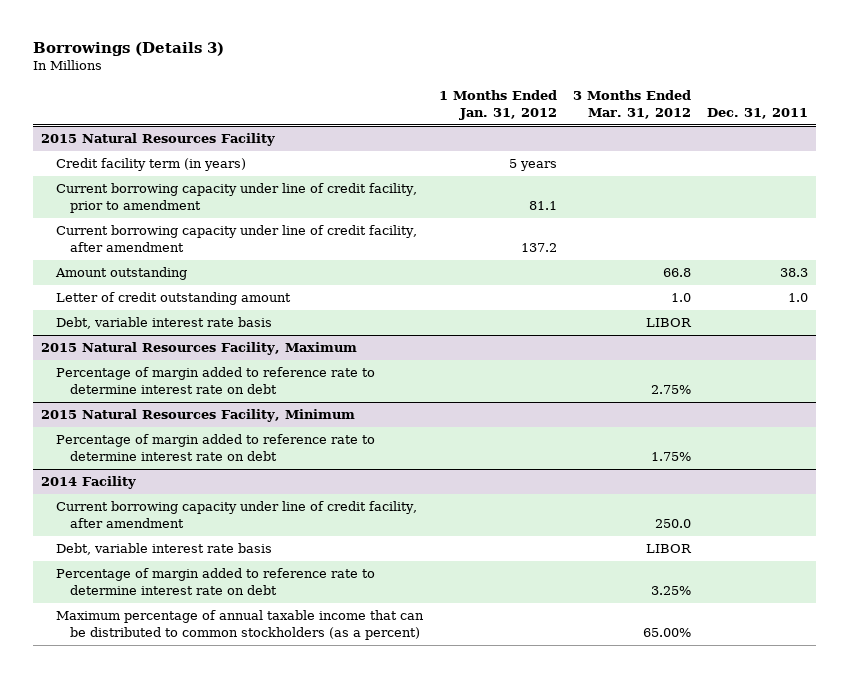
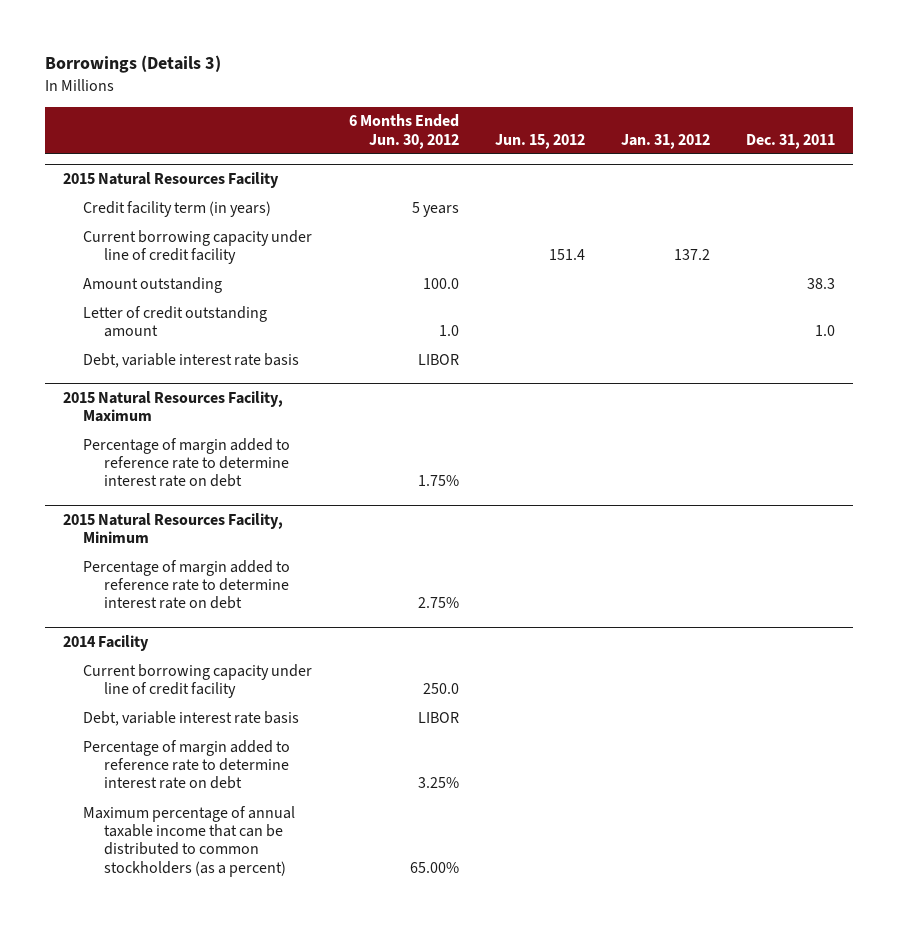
- | 1 Months Ended Jan. 31, 2012 | 3 Months Ended Mar. 31, 2012 | Dec. 31, 2011
+ | 6 Months Ended Jun. 30, 2012 | Jun. 15, 2012 | Jan. 31, 2012 | Dec. 31, 2011
@ 2015 Natural Resources Facility
- Current borrowing capacity under line of credit facility, prior to amendment | 81.1 | |
- Current borrowing capacity under line of credit facility, after amendment | 137.2 | |
+ Current borrowing capacity under line of credit facility | | 151.4 | 137.2 |
@ 2014 Facility
- Current borrowing capacity under line of credit facility, after amendment | | 250.0 |
+ Current borrowing capacity under line of credit facility | 250.0 | | |

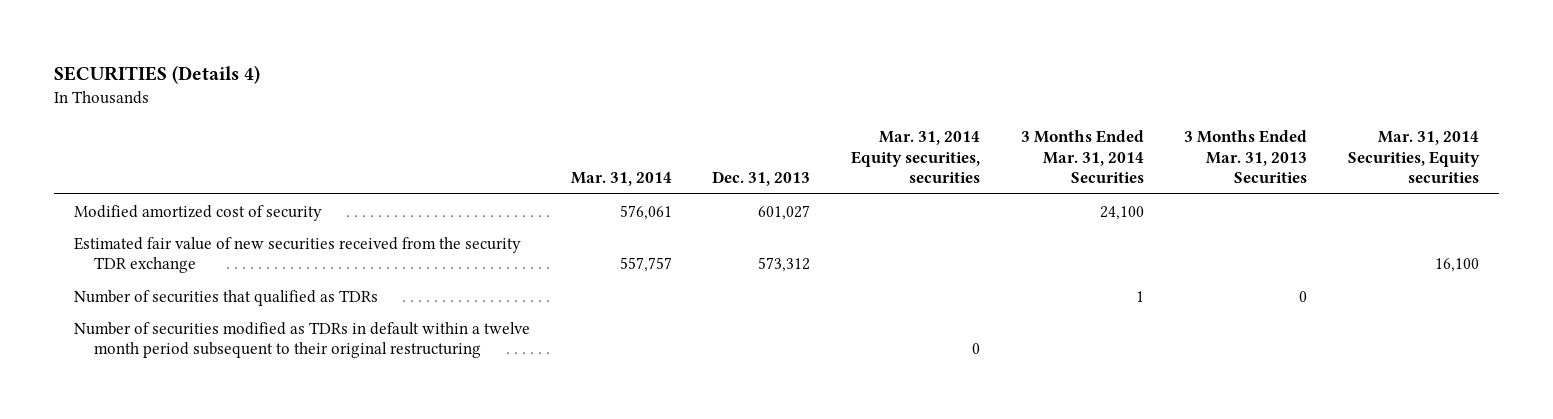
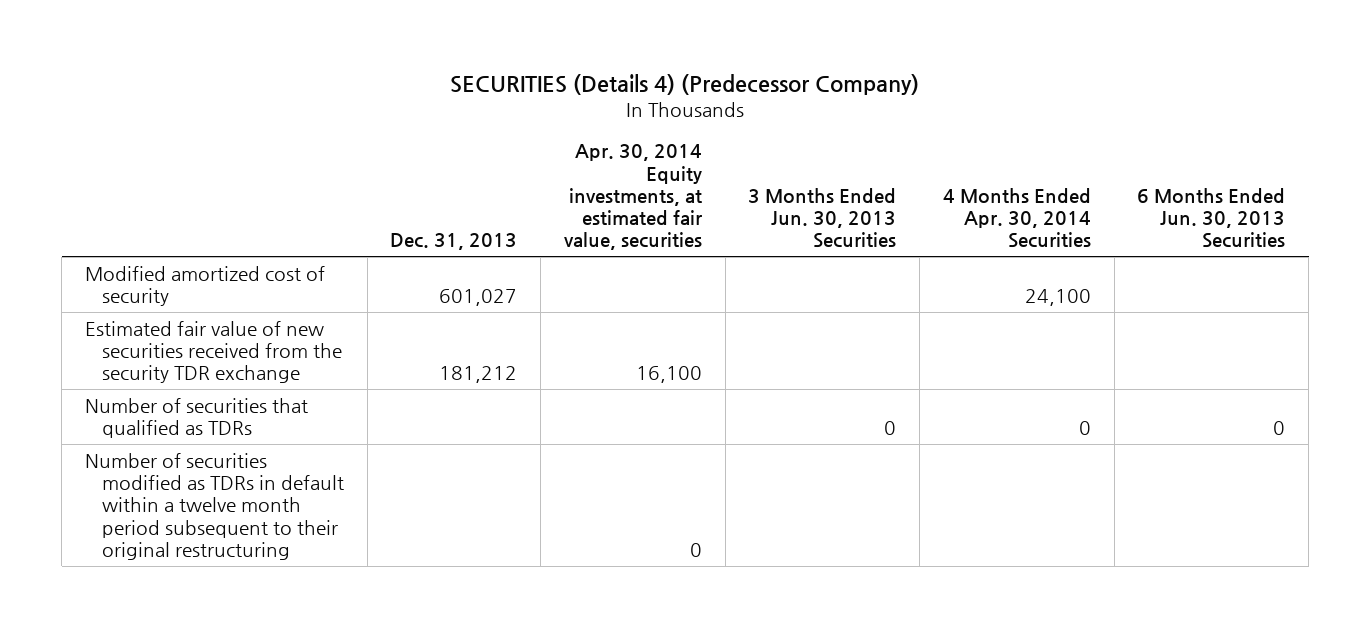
- SECURITIES (Details 4)
+ SECURITIES (Details 4) (Predecessor Company)
- | Mar. 31, 2014 | Dec. 31, 2013 | Mar. 31, 2014 Equity securities, securities | 3 Months Ended Mar. 31, 2014 Securities | 3 Months Ended Mar. 31, 2013 Securities | Mar. 31, 2014 Securities, Equity securities
+ | Dec. 31, 2013 | Apr. 30, 2014 Equity investments, at estimated fair value, securities | 3 Months Ended Jun. 30, 2013 Securities | 4 Months Ended Apr. 30, 2014 Securities | 6 Months Ended Jun. 30, 2013 Securities
- Estimated fair value of new securities received from the security TDR exchange | 557,757 | 573,312 | | | | 16,100
+ Estimated fair value of new securities received from the security TDR exchange | 181,212 | 16,100 | | |

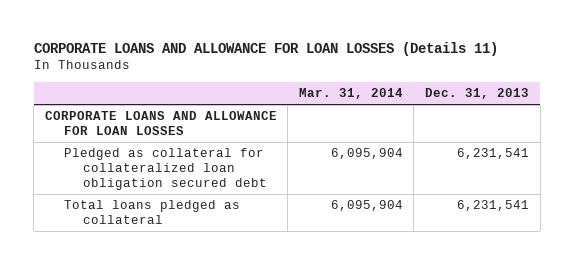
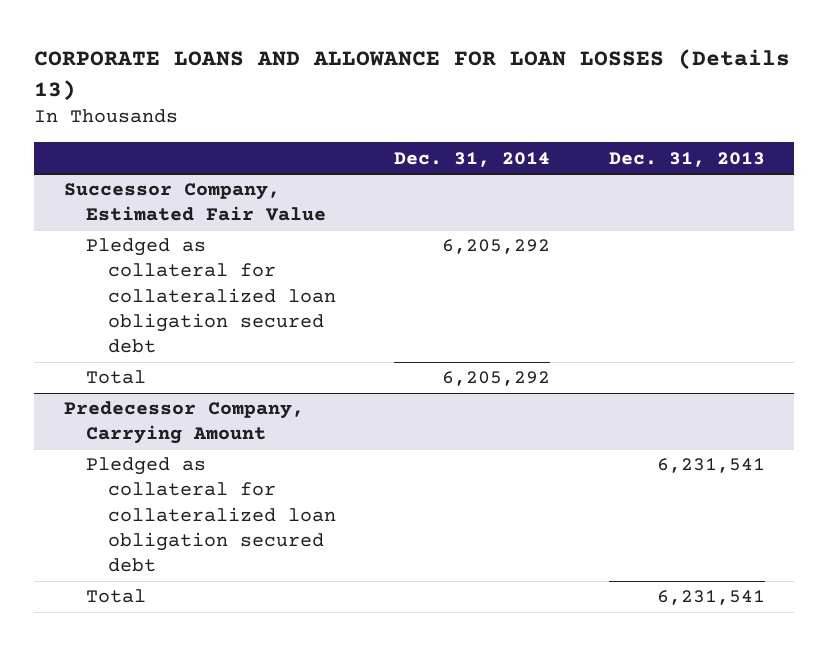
- CORPORATE LOANS AND ALLOWANCE FOR LOAN LOSSES (Details 11)
+ CORPORATE LOANS AND ALLOWANCE FOR LOAN LOSSES (Details 13)
- | Mar. 31, 2014 | Dec. 31, 2013
+ | Dec. 31, 2014 | Dec. 31, 2013
- CORPORATE LOANS AND ALLOWANCE FOR LOAN LOSSES
+ Successor Company, Estimated Fair Value
+ Pledged as collateral for collateralized loan obligation secured debt | 6,205,292 |
+ Total | 6,205,292 |
+ Predecessor Company, Carrying Amount
- Total loans pledged as collateral | 6,095,904 | 6,231,541
+ Total | | 6,231,541

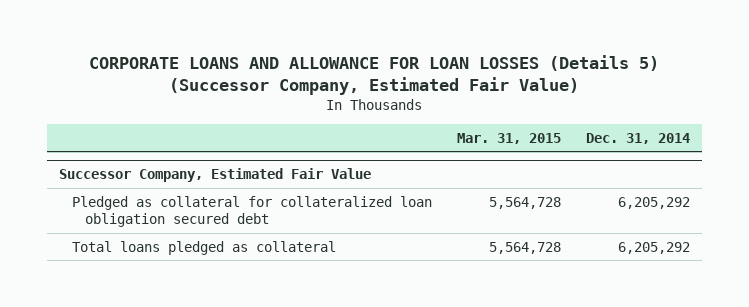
- CORPORATE LOANS AND ALLOWANCE FOR LOAN LOSSES (Details 13)
+ CORPORATE LOANS AND ALLOWANCE FOR LOAN LOSSES (Details 5) (Successor Company, Estimated Fair Value)
- | Dec. 31, 2014 | Dec. 31, 2013
+ | Mar. 31, 2015 | Dec. 31, 2014
@ Successor Company, Estimated Fair Value
- Total | 6,205,292 |
- Predecessor Company, Carrying Amount
- Pledged as collateral for collateralized loan obligation secured debt | | 6,231,541
- Total | | 6,231,541
@ Successor Company, Estimated Fair Value
+ Total loans pledged as collateral | 5,564,728 | 6,205,292

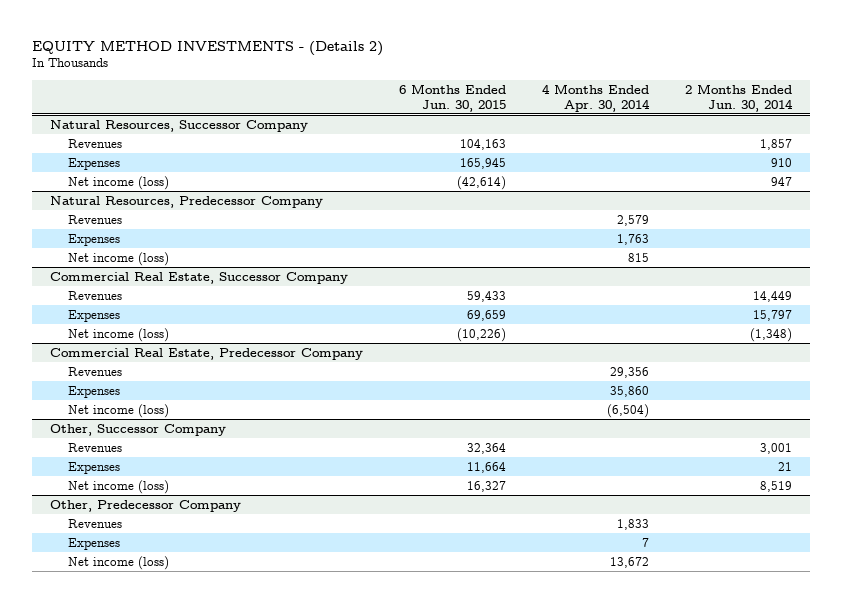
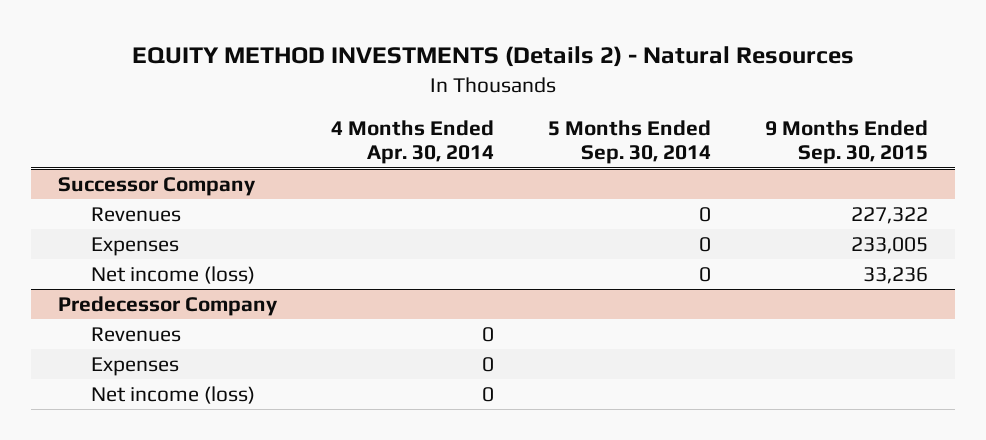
- EQUITY METHOD INVESTMENTS - (Details 2)
+ EQUITY METHOD INVESTMENTS (Details 2) - Natural Resources
- | 6 Months Ended Jun. 30, 2015 | 4 Months Ended Apr. 30, 2014 | 2 Months Ended Jun. 30, 2014
+ | 4 Months Ended Apr. 30, 2014 | 5 Months Ended Sep. 30, 2014 | 9 Months Ended Sep. 30, 2015
- Natural Resources, Successor Company
- Revenues | 104,163 | | 1,857
- Expenses | 165,945 | | 910
- Net income (loss) | (42,614) | | 947
- Natural Resources, Predecessor Company
- Revenues | | 2,579 |
- Expenses | | 1,763 |
- Net income (loss) | | 815 |
- Commercial Real Estate, Successor Company
- Revenues | 59,433 | | 14,449
- Expenses | 69,659 | | 15,797
- Net income (loss) | (10,226) | | (1,348)
- Commercial Real Estate, Predecessor Company
- Revenues | | 29,356 |
- Expenses | | 35,860 |
- Net income (loss) | | (6,504) |
- Other, Successor Company
+ Successor Company
- Other, Predecessor Company
- Revenues | | 1,833 |
- Expenses | | 7 |
- Net income (loss) | | 13,672 |
+ Predecessor Company
+ Revenues | 0 | |
+ Expenses | 0 | |
+ Net income (loss) | 0 | |

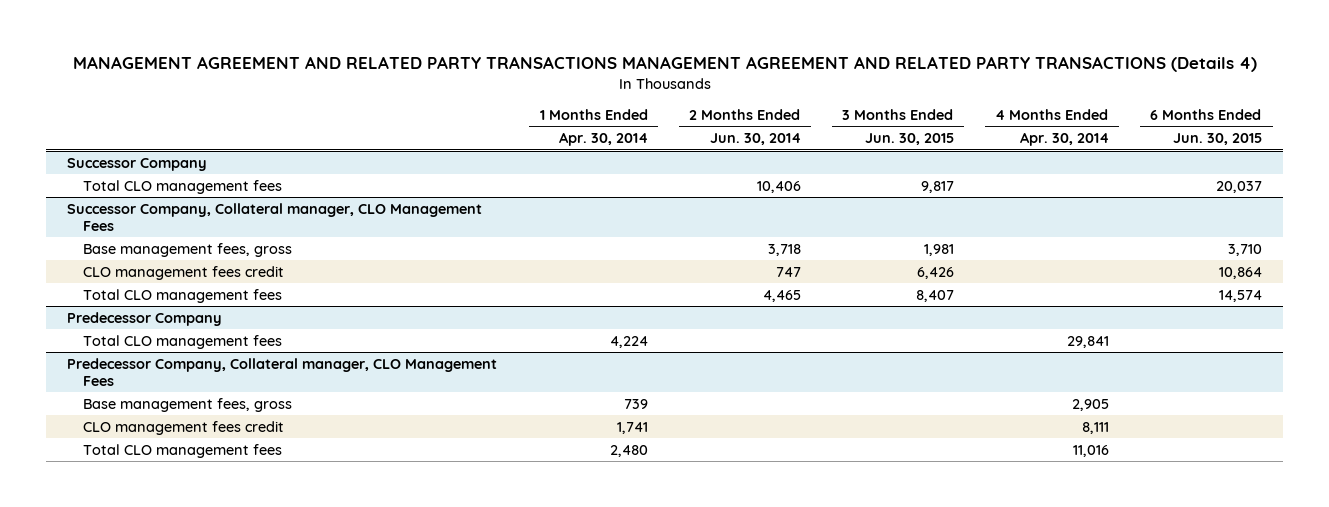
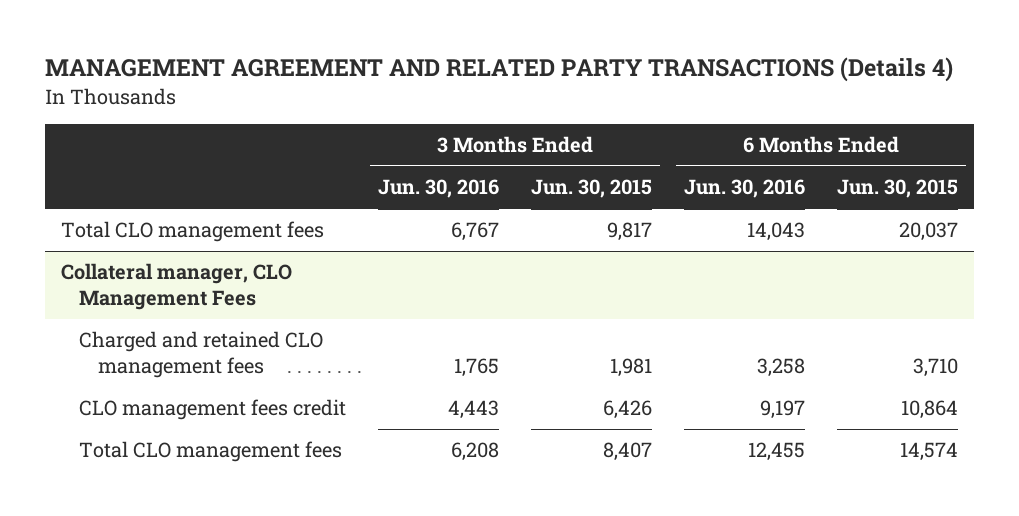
- MANAGEMENT AGREEMENT AND RELATED PARTY TRANSACTIONS MANAGEMENT AGREEMENT AND RELATED PARTY TRANSACTIONS (Details 4)
+ MANAGEMENT AGREEMENT AND RELATED PARTY TRANSACTIONS (Details 4)
- | 1 Months Ended Apr. 30, 2014 | 2 Months Ended Jun. 30, 2014 | 3 Months Ended Jun. 30, 2015 | 4 Months Ended Apr. 30, 2014 | 6 Months Ended Jun. 30, 2015
+ | 3 Months Ended Jun. 30, 2016 | 3 Months Ended Jun. 30, 2015 | 6 Months Ended Jun. 30, 2016 | 6 Months Ended Jun. 30, 2015
- Successor Company
- Successor Company, Collateral manager, CLO Management Fees
- Base management fees, gross | | 3,718 | 1,981 | | 3,710
+ Collateral manager, CLO Management Fees
+ Charged and retained CLO management fees | 1,765 | 1,981 | 3,258 | 3,710
- Predecessor Company
- Total CLO management fees | 4,224 | | | 29,841 |
- Predecessor Company, Collateral manager, CLO Management Fees
- Base management fees, gross | 739 | | | 2,905 |
- CLO management fees credit | 1,741 | | | 8,111 |
- Total CLO management fees | 2,480 | | | 11,016 |

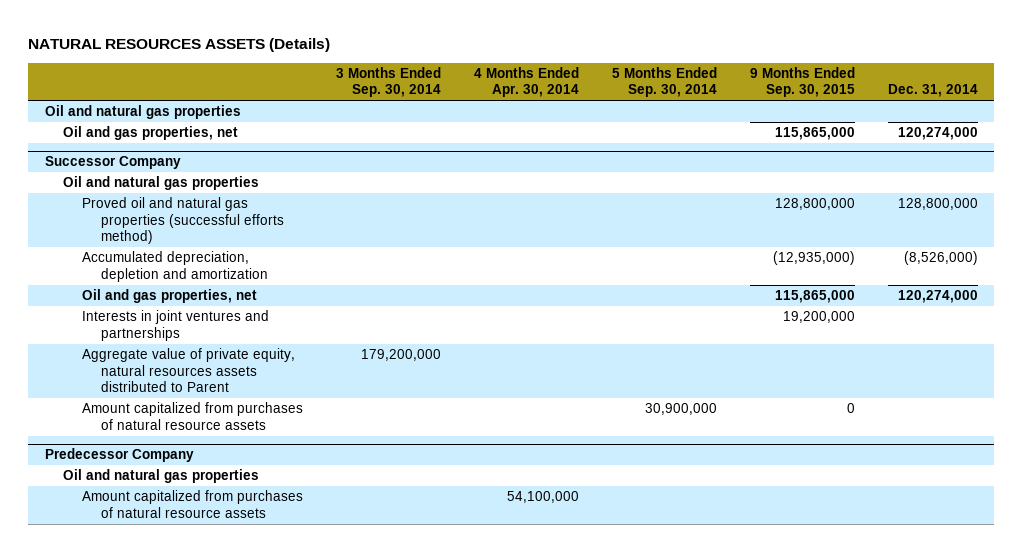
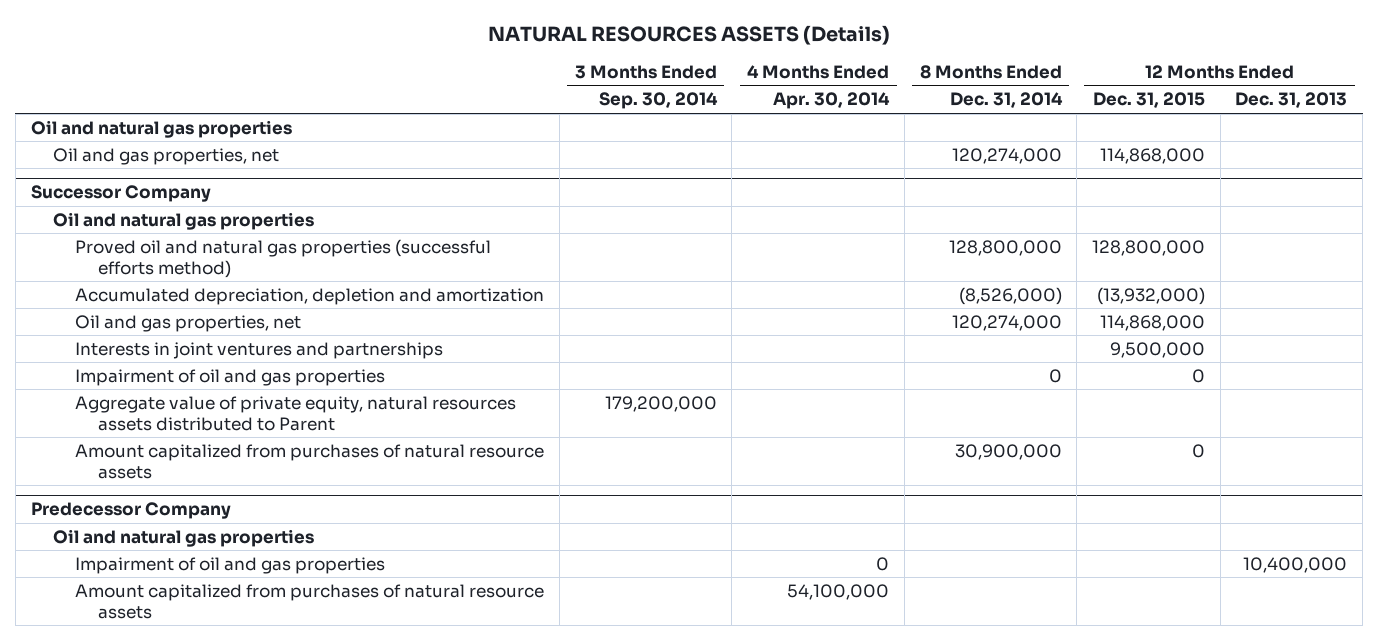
- | 3 Months Ended Sep. 30, 2014 | 4 Months Ended Apr. 30, 2014 | 5 Months Ended Sep. 30, 2014 | 9 Months Ended Sep. 30, 2015 | Dec. 31, 2014
+ | 3 Months Ended Sep. 30, 2014 | 4 Months Ended Apr. 30, 2014 | 8 Months Ended Dec. 31, 2014 | 12 Months Ended Dec. 31, 2015 | 12 Months Ended Dec. 31, 2013
@ Successor Company
+ Impairment of oil and gas properties | | | 0 | 0 |
@ Predecessor Company
+ Impairment of oil and gas properties | | 0 | | | 10,400,000

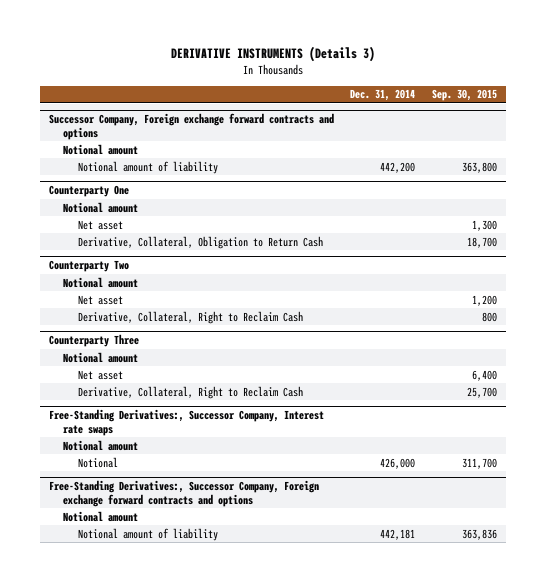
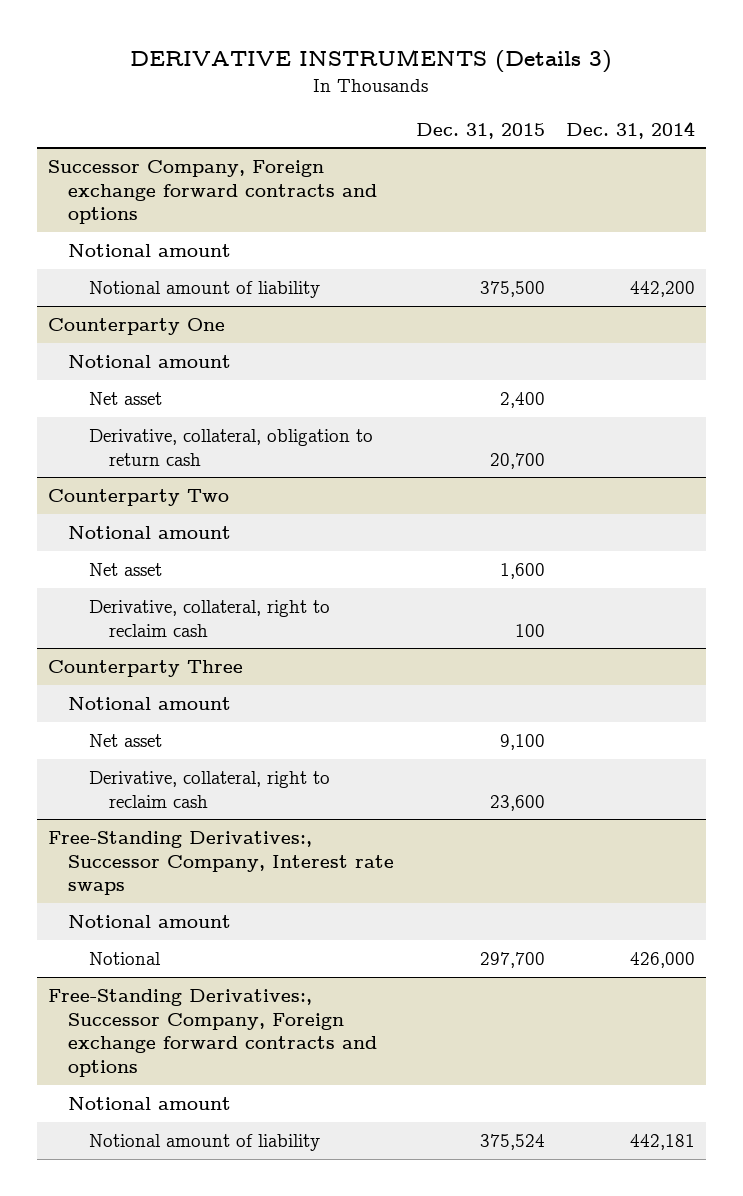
- | Dec. 31, 2014 | Sep. 30, 2015
+ | Dec. 31, 2015 | Dec. 31, 2014
@ Counterparty One
- Derivative, Collateral, Obligation to Return Cash | | 18,700
+ Derivative, collateral, obligation to return cash | 20,700 |
@ Counterparty Two
- Derivative, Collateral, Right to Reclaim Cash | | 800
+ Derivative, collateral, right to reclaim cash | 100 |
@ Counterparty Three
- Derivative, Collateral, Right to Reclaim Cash | | 25,700
+ Derivative, collateral, right to reclaim cash | 23,600 |

